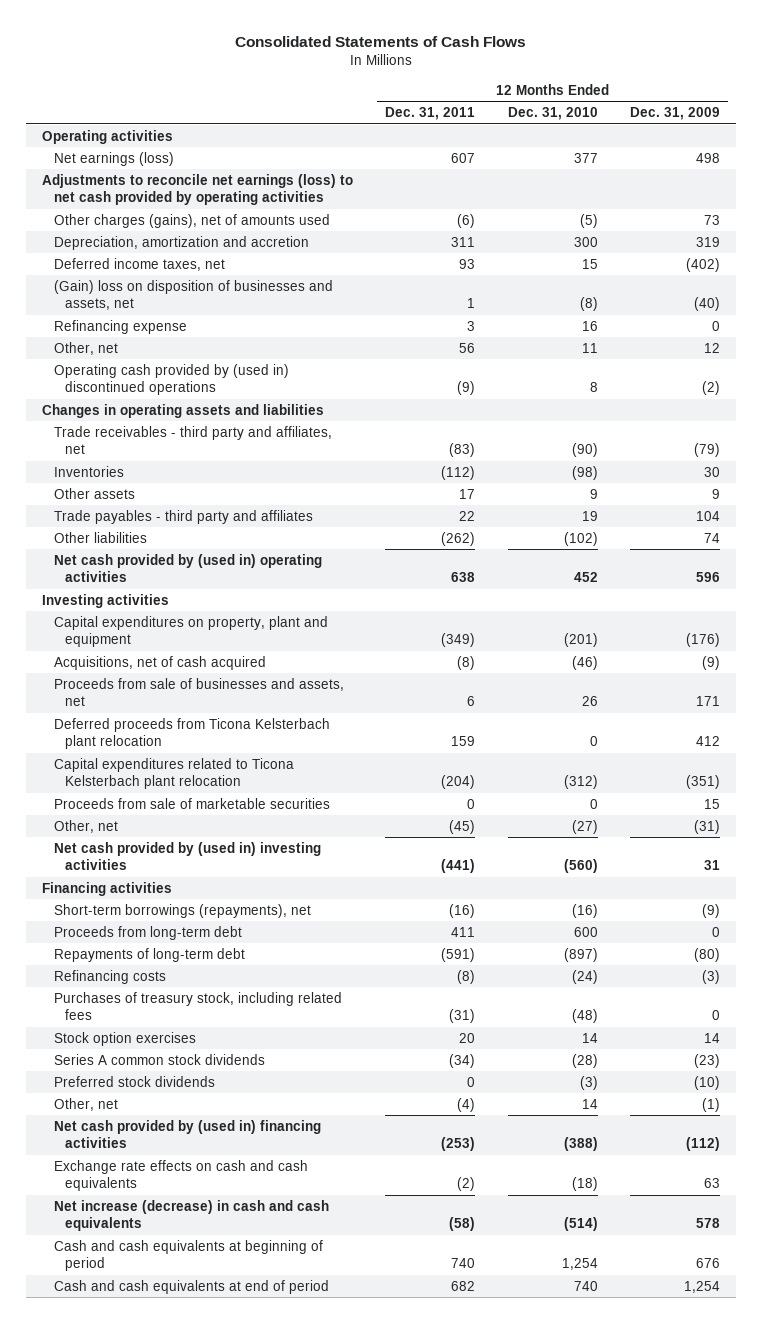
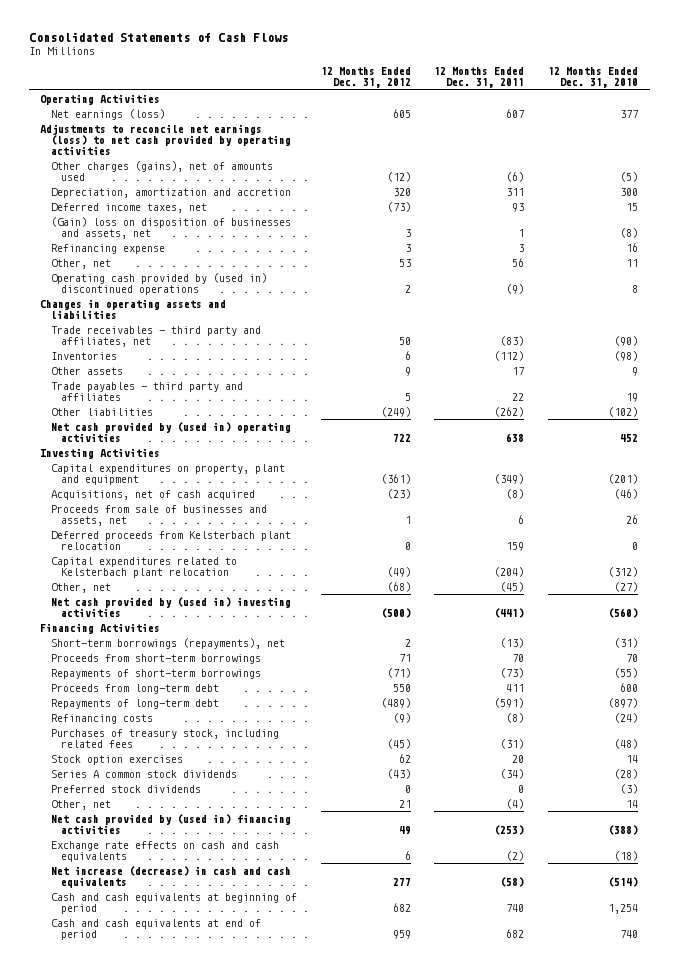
- | 12 Months Ended Dec. 31, 2011 | 12 Months Ended Dec. 31, 2010 | 12 Months Ended Dec. 31, 2009
+ | 12 Months Ended Dec. 31, 2012 | 12 Months Ended Dec. 31, 2011 | 12 Months Ended Dec. 31, 2010
- Operating activities
+ Operating Activities
- Investing activities
+ Investing Activities
- Deferred proceeds from Ticona Kelsterbach plant relocation | 159 | 0 | 412
- Capital expenditures related to Ticona Kelsterbach plant relocation | (204) | (312) | (351)
- Proceeds from sale of marketable securities | 0 | 0 | 15
+ Deferred proceeds from Kelsterbach plant relocation | 0 | 159 | 0
+ Capital expenditures related to Kelsterbach plant relocation | (49) | (204) | (312)
- Financing activities
- Short-term borrowings (repayments), net | (16) | (16) | (9)
+ Financing Activities
+ Short-term borrowings (repayments), net | 2 | (13) | (31)
+ Proceeds from short-term borrowings | 71 | 70 | 70
+ Repayments of short-term borrowings | (71) | (73) | (55)

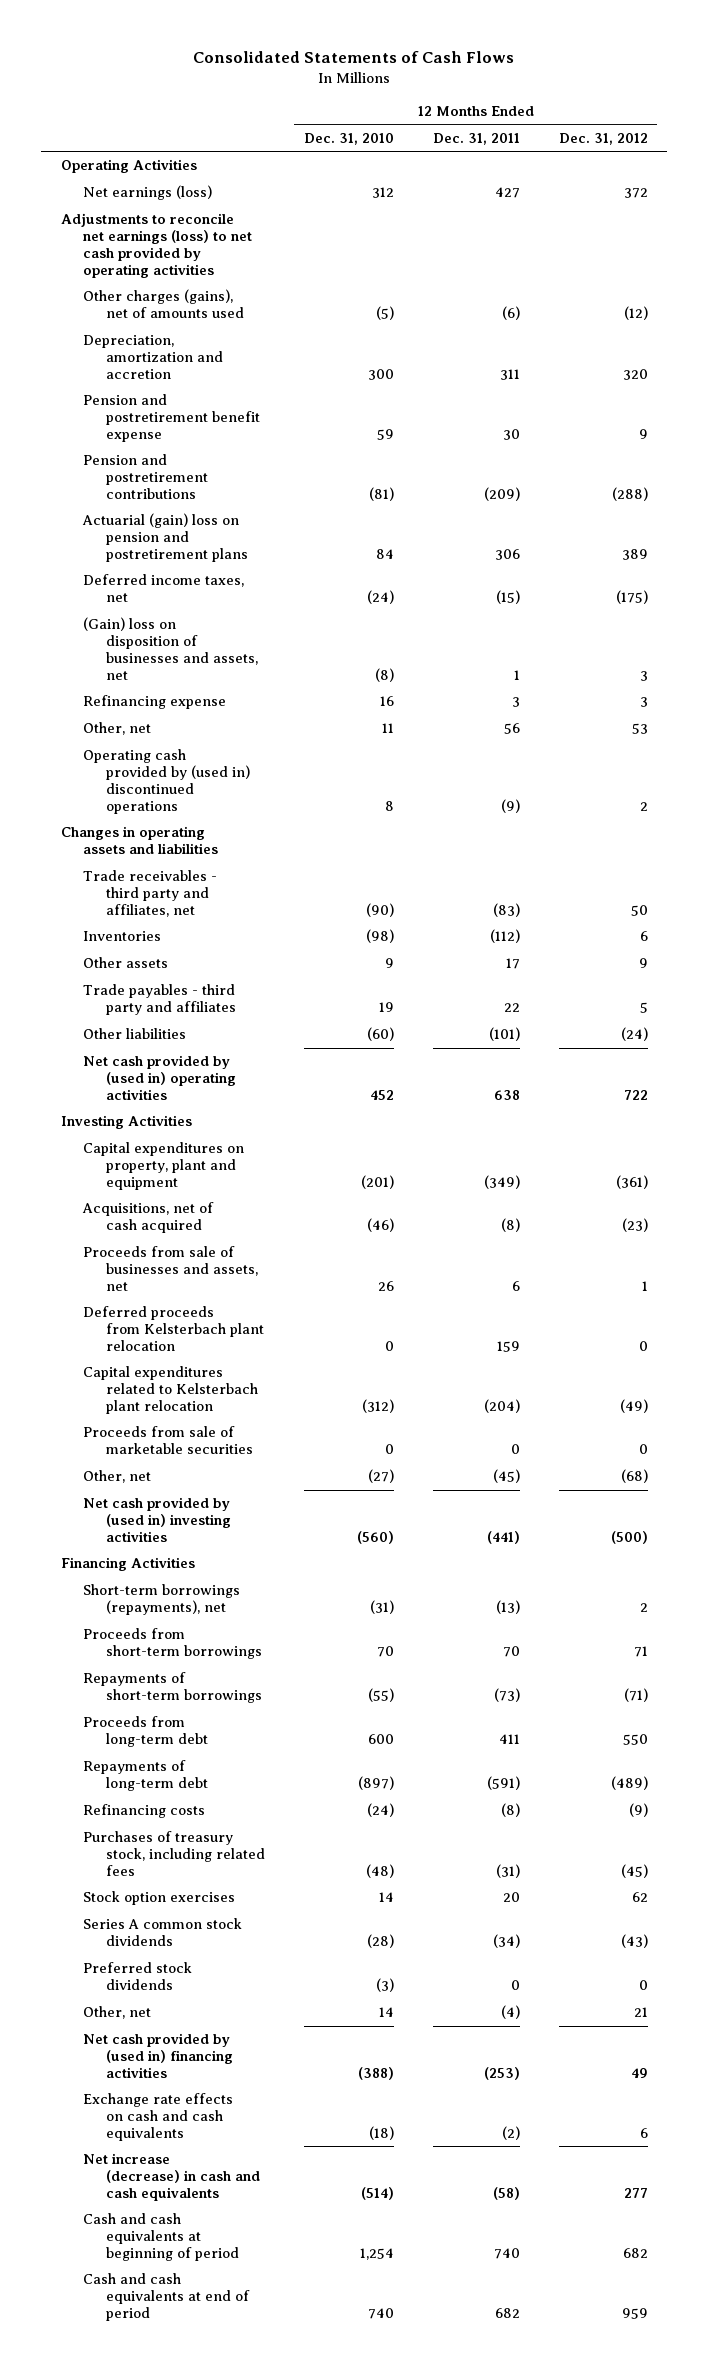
- | 12 Months Ended Dec. 31, 2012 | 12 Months Ended Dec. 31, 2011 | 12 Months Ended Dec. 31, 2010
+ | 12 Months Ended Dec. 31, 2010 | 12 Months Ended Dec. 31, 2011 | 12 Months Ended Dec. 31, 2012
- Net earnings (loss) | 605 | 607 | 377
+ Net earnings (loss) | 312 | 427 | 372
- Deferred income taxes, net | (73) | 93 | 15
+ Pension and postretirement benefit expense | 59 | 30 | 9
+ Pension and postretirement contributions | (81) | (209) | (288)
+ Actuarial (gain) loss on pension and postretirement plans | 84 | 306 | 389
+ Deferred income taxes, net | (24) | (15) | (175)
- Other liabilities | (249) | (262) | (102)
+ Other liabilities | (60) | (101) | (24)
+ Proceeds from sale of marketable securities | 0 | 0 | 0

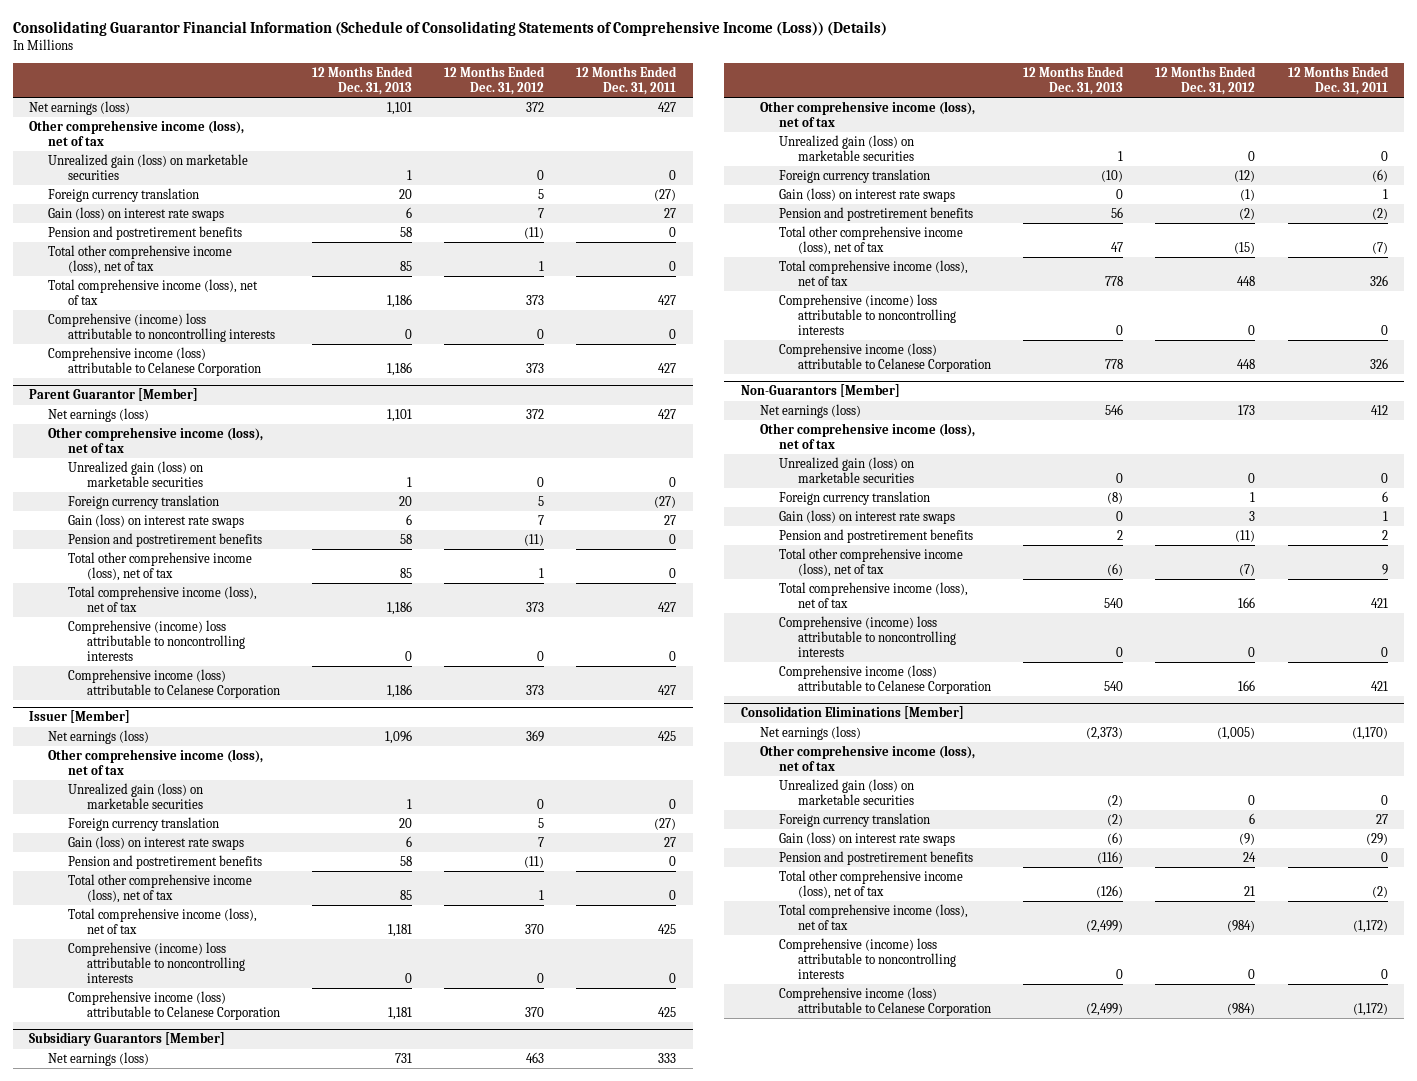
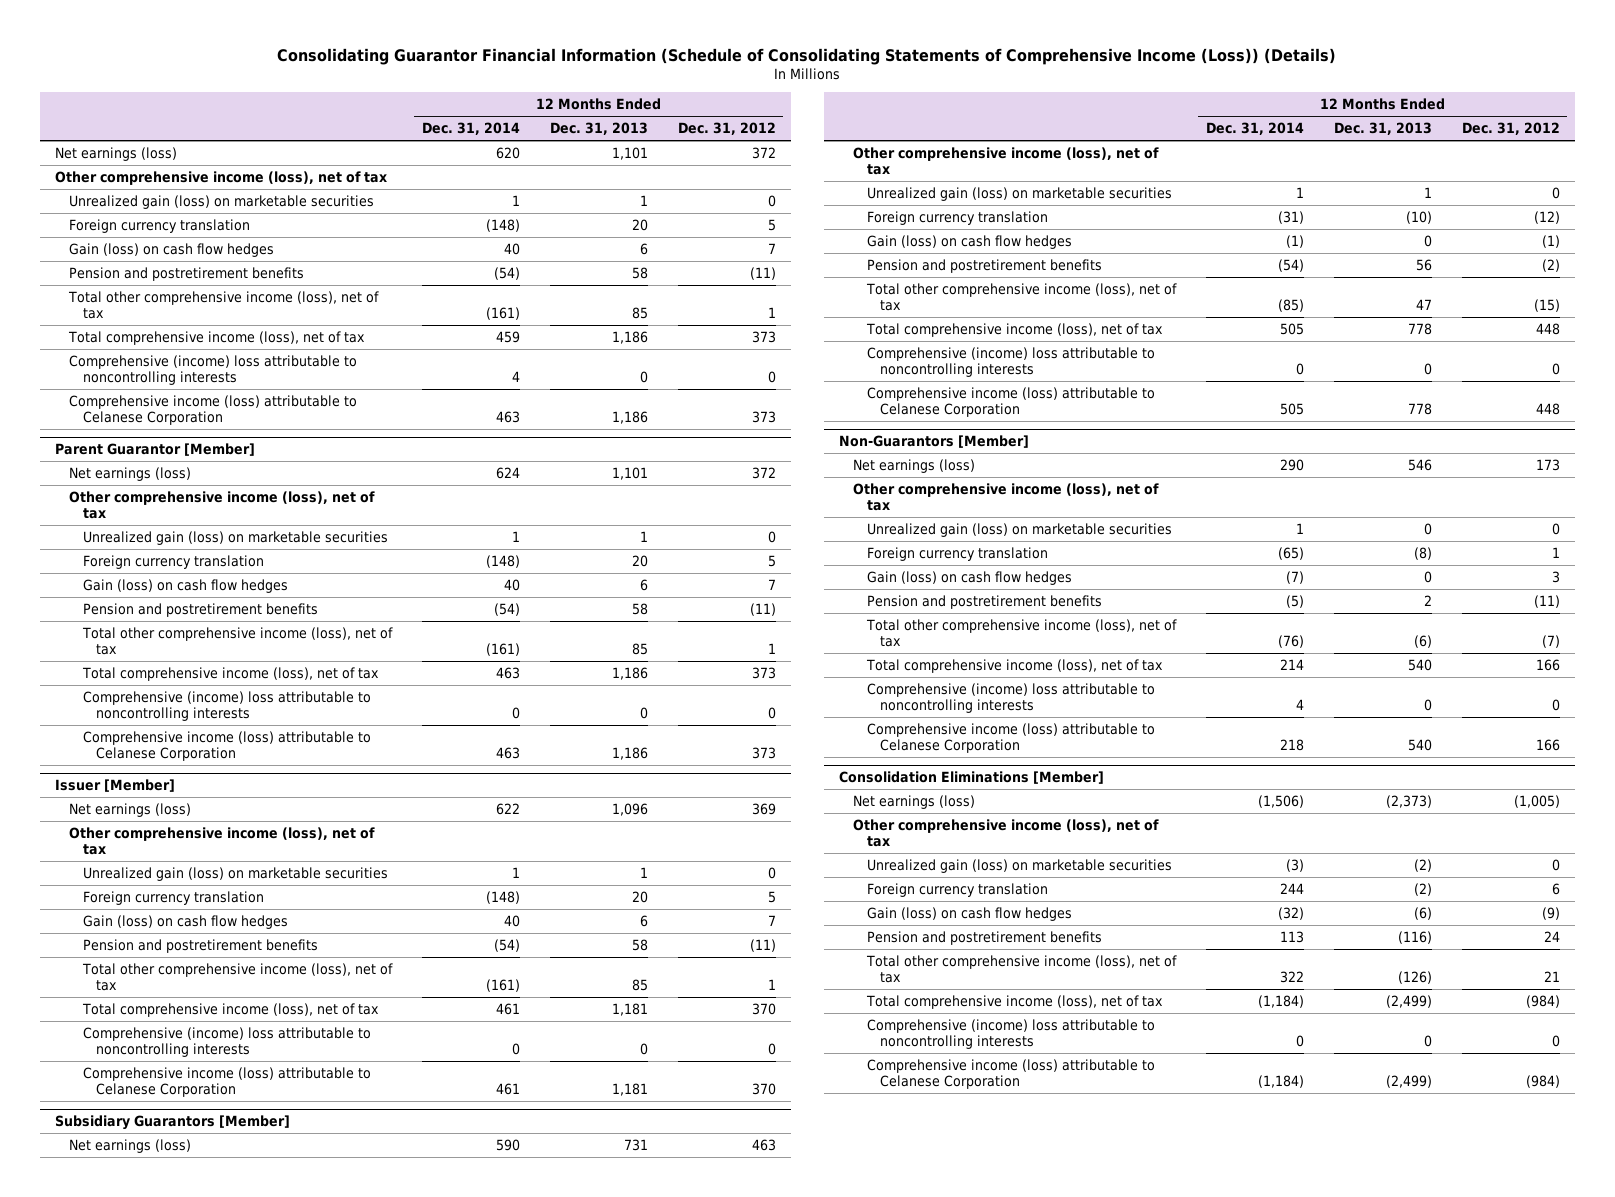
- | 12 Months Ended Dec. 31, 2013 | 12 Months Ended Dec. 31, 2012 | 12 Months Ended Dec. 31, 2011
+ | 12 Months Ended Dec. 31, 2014 | 12 Months Ended Dec. 31, 2013 | 12 Months Ended Dec. 31, 2012
- Gain (loss) on interest rate swaps | 6 | 7 | 27
+ Gain (loss) on cash flow hedges | 40 | 6 | 7
@ Parent Guarantor [Member]
- Gain (loss) on interest rate swaps | 6 | 7 | 27
+ Gain (loss) on cash flow hedges | 40 | 6 | 7
@ Issuer [Member]
- Gain (loss) on interest rate swaps | 6 | 7 | 27
+ Gain (loss) on cash flow hedges | 40 | 6 | 7
@ Subsidiary Guarantors [Member]
- Gain (loss) on interest rate swaps | 0 | (1) | 1
+ Gain (loss) on cash flow hedges | (1) | 0 | (1)
@ Non-Guarantors [Member]
- Gain (loss) on interest rate swaps | 0 | 3 | 1
+ Gain (loss) on cash flow hedges | (7) | 0 | 3
@ Consolidation Eliminations [Member]
- Gain (loss) on interest rate swaps | (6) | (9) | (29)
+ Gain (loss) on cash flow hedges | (32) | (6) | (9)

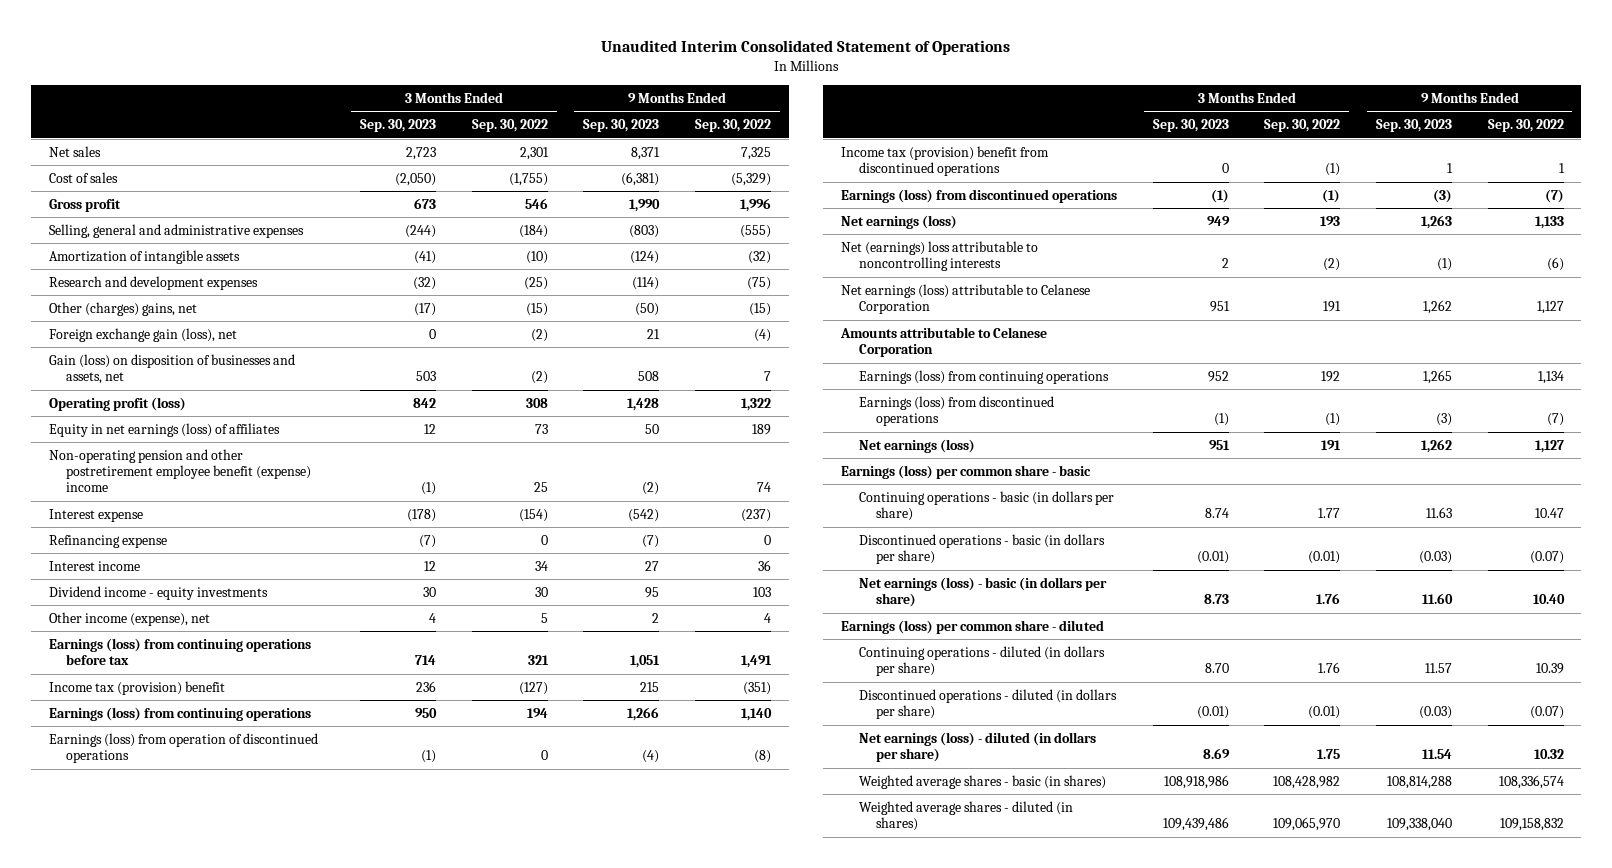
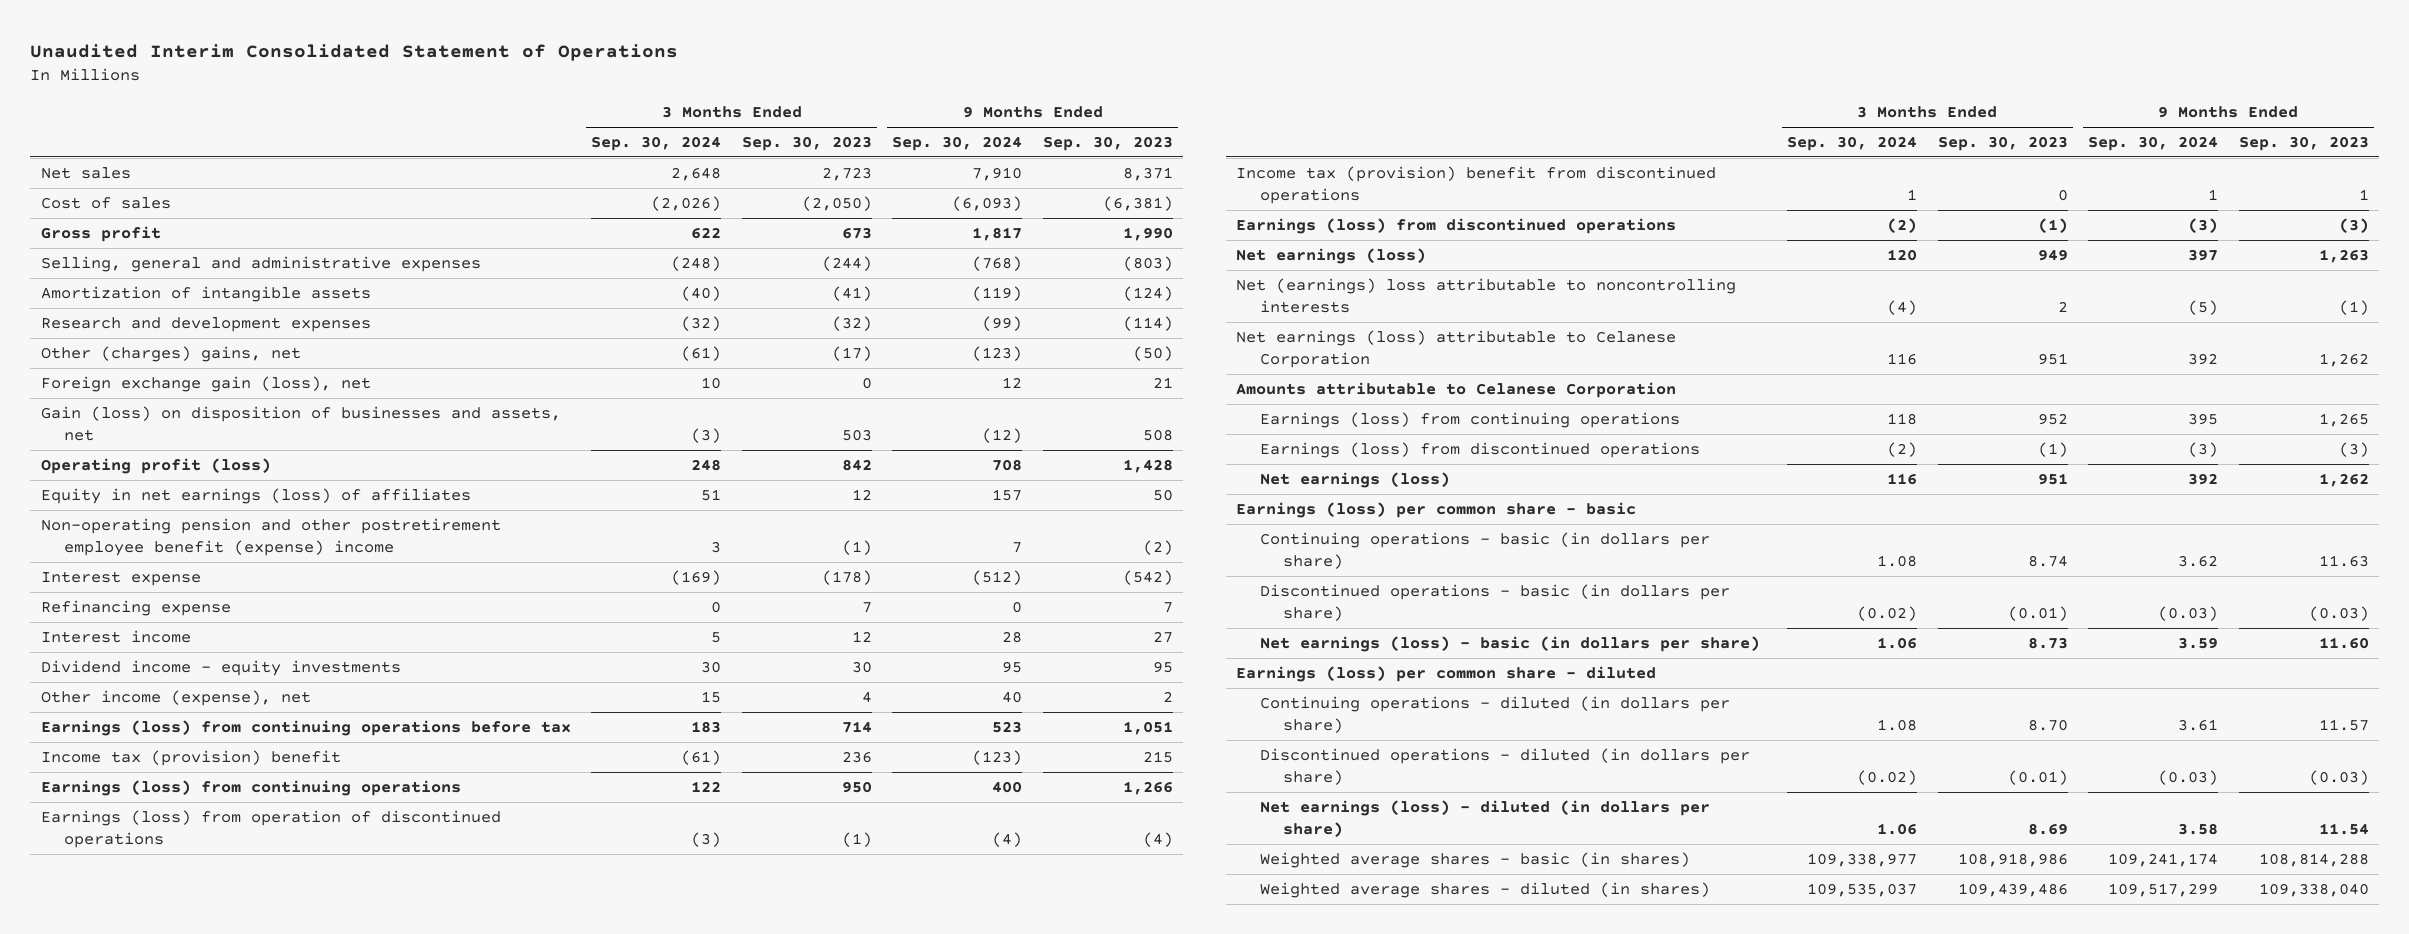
- | 3 Months Ended Sep. 30, 2023 | 3 Months Ended Sep. 30, 2022 | 9 Months Ended Sep. 30, 2023 | 9 Months Ended Sep. 30, 2022
+ | 3 Months Ended Sep. 30, 2024 | 3 Months Ended Sep. 30, 2023 | 9 Months Ended Sep. 30, 2024 | 9 Months Ended Sep. 30, 2023
- Refinancing expense | (7) | 0 | (7) | 0
+ Refinancing expense | 0 | 7 | 0 | 7

